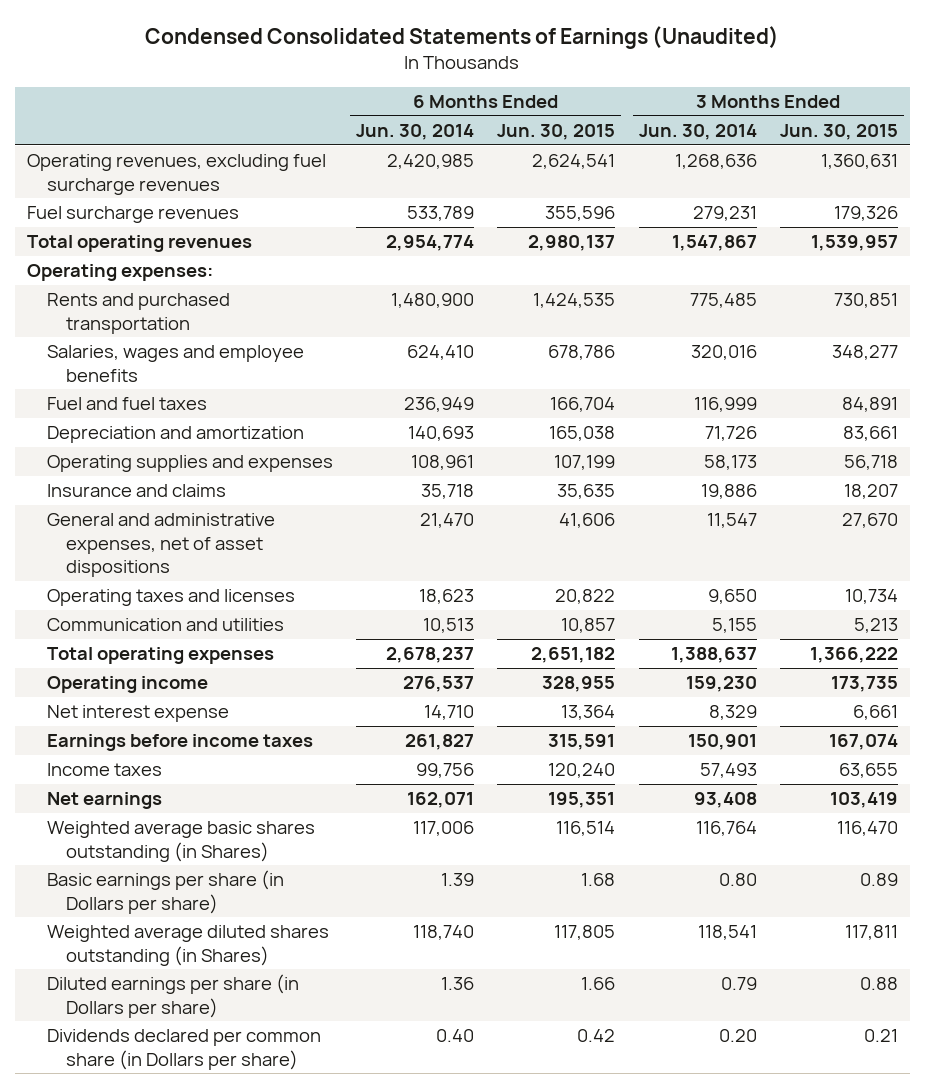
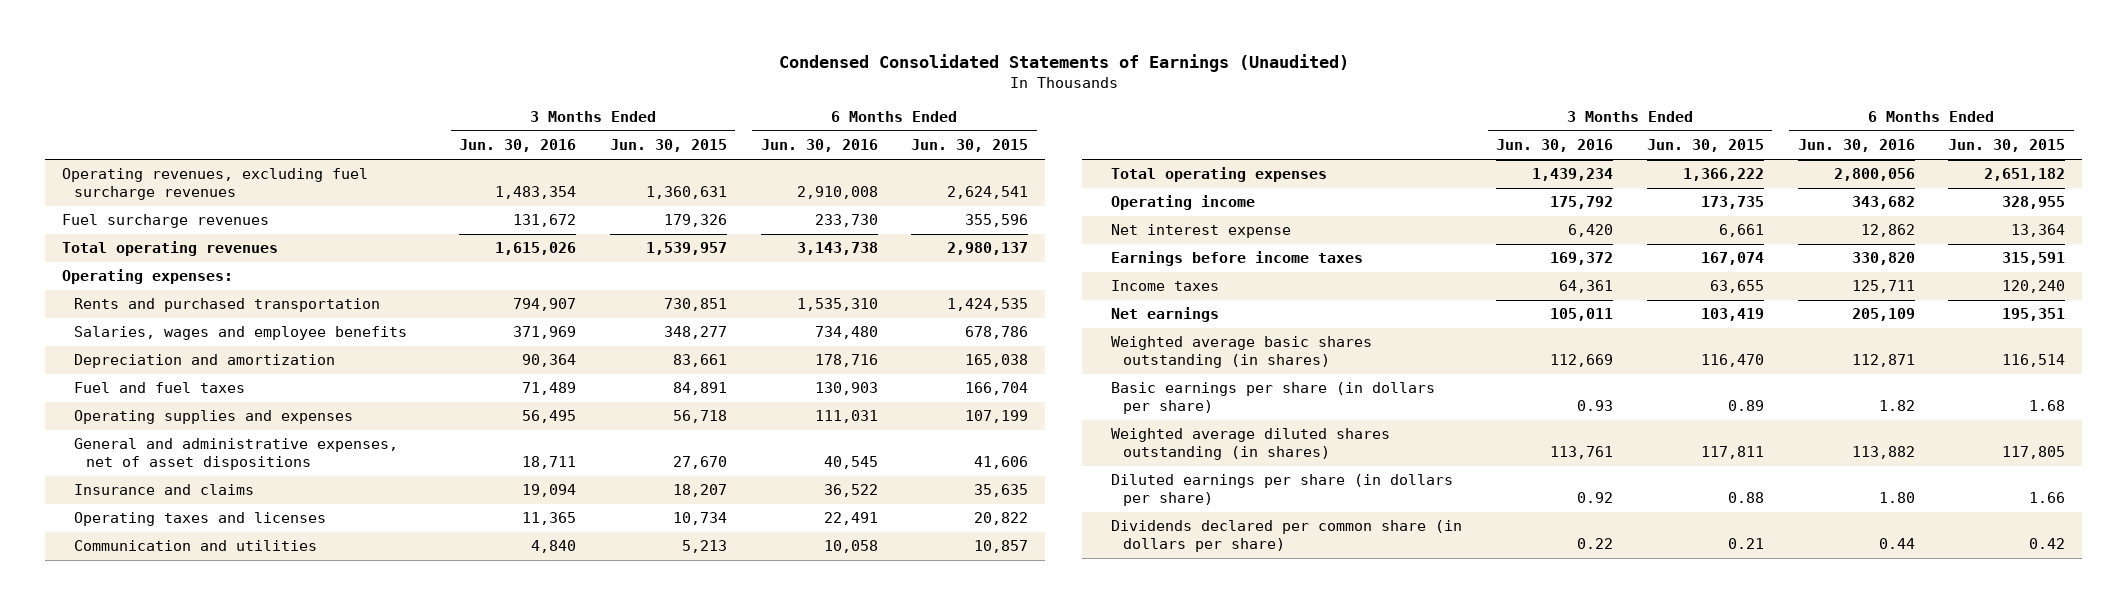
- | 6 Months Ended Jun. 30, 2014 | 6 Months Ended Jun. 30, 2015 | 3 Months Ended Jun. 30, 2014 | 3 Months Ended Jun. 30, 2015
+ | 3 Months Ended Jun. 30, 2016 | 3 Months Ended Jun. 30, 2015 | 6 Months Ended Jun. 30, 2016 | 6 Months Ended Jun. 30, 2015
moved down: Fuel and fuel taxes | 71,489 | 84,891 | 130,903 | 166,704
moved down: Insurance and claims | 19,094 | 18,207 | 36,522 | 35,635
- Weighted average basic shares outstanding (in Shares) | 117,006 | 116,514 | 116,764 | 116,470
- Basic earnings per share (in Dollars per share) | 1.39 | 1.68 | 0.80 | 0.89
- Weighted average diluted shares outstanding (in Shares) | 118,740 | 117,805 | 118,541 | 117,811
- Diluted earnings per share (in Dollars per share) | 1.36 | 1.66 | 0.79 | 0.88
- Dividends declared per common share (in Dollars per share) | 0.40 | 0.42 | 0.20 | 0.21
+ Weighted average basic shares outstanding (in shares) | 112,669 | 116,470 | 112,871 | 116,514
+ Basic earnings per share (in dollars per share) | 0.93 | 0.89 | 1.82 | 1.68
+ Weighted average diluted shares outstanding (in shares) | 113,761 | 117,811 | 113,882 | 117,805
+ Diluted earnings per share (in dollars per share) | 0.92 | 0.88 | 1.80 | 1.66
+ Dividends declared per common share (in dollars per share) | 0.22 | 0.21 | 0.44 | 0.42

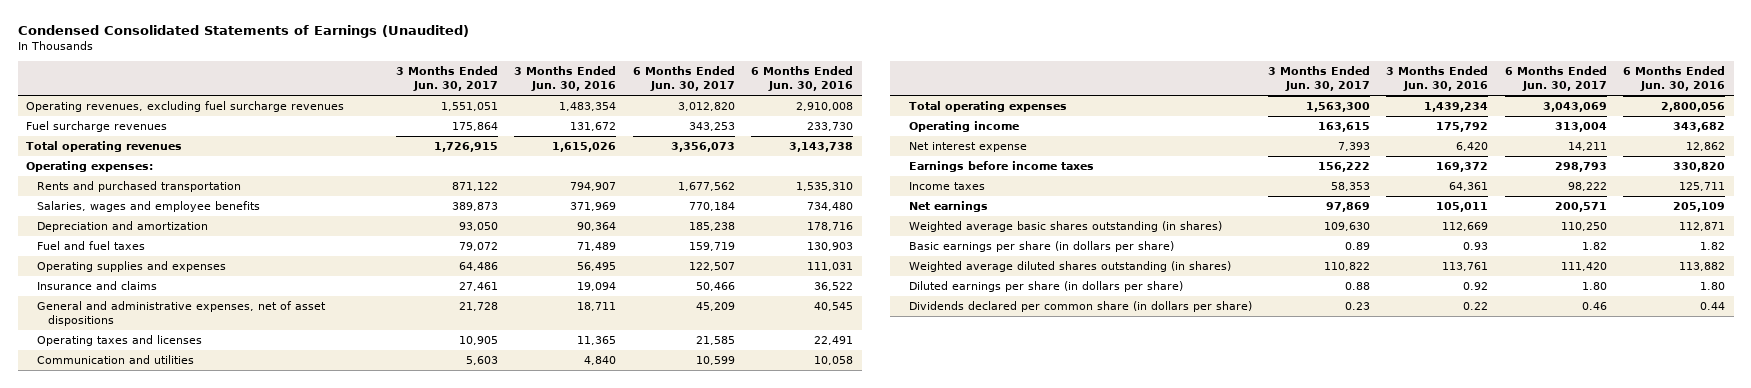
- | 3 Months Ended Jun. 30, 2016 | 3 Months Ended Jun. 30, 2015 | 6 Months Ended Jun. 30, 2016 | 6 Months Ended Jun. 30, 2015
+ | 3 Months Ended Jun. 30, 2017 | 3 Months Ended Jun. 30, 2016 | 6 Months Ended Jun. 30, 2017 | 6 Months Ended Jun. 30, 2016
moved down: General and administrative expenses, net of asset dispositions | 21,728 | 18,711 | 45,209 | 40,545

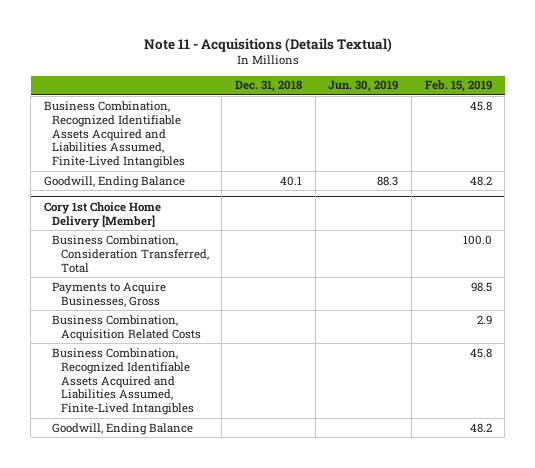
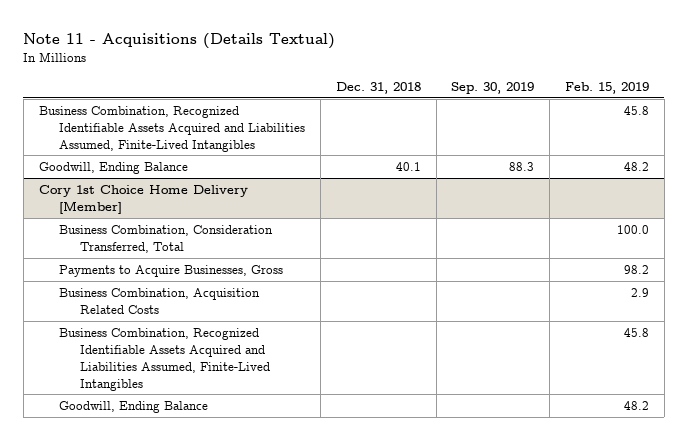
- | Dec. 31, 2018 | Jun. 30, 2019 | Feb. 15, 2019
+ | Dec. 31, 2018 | Sep. 30, 2019 | Feb. 15, 2019
@ Cory 1st Choice Home Delivery [Member]
- Payments to Acquire Businesses, Gross | | | 98.5
+ Payments to Acquire Businesses, Gross | | | 98.2

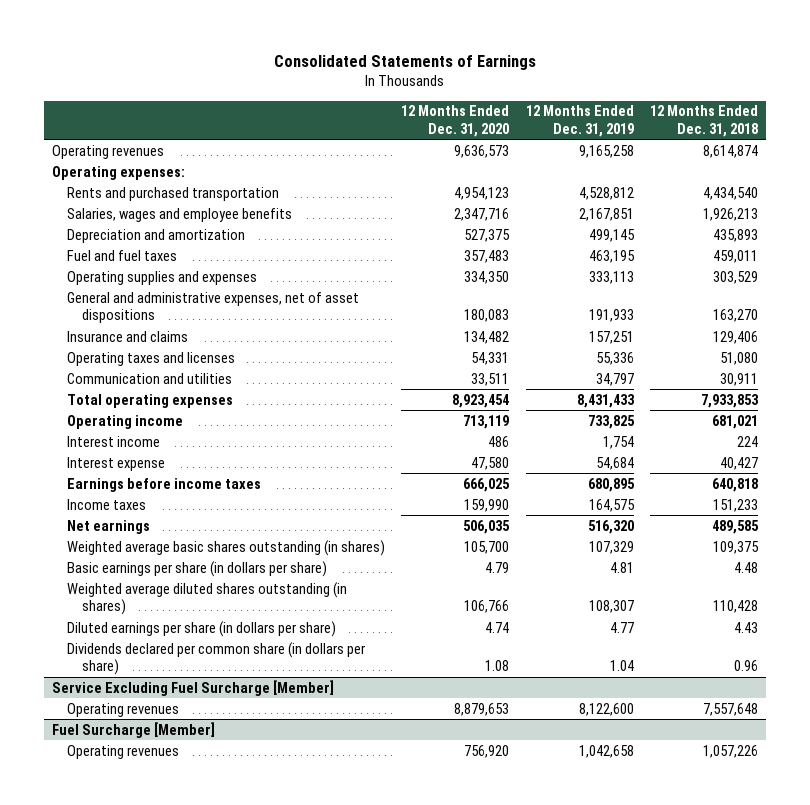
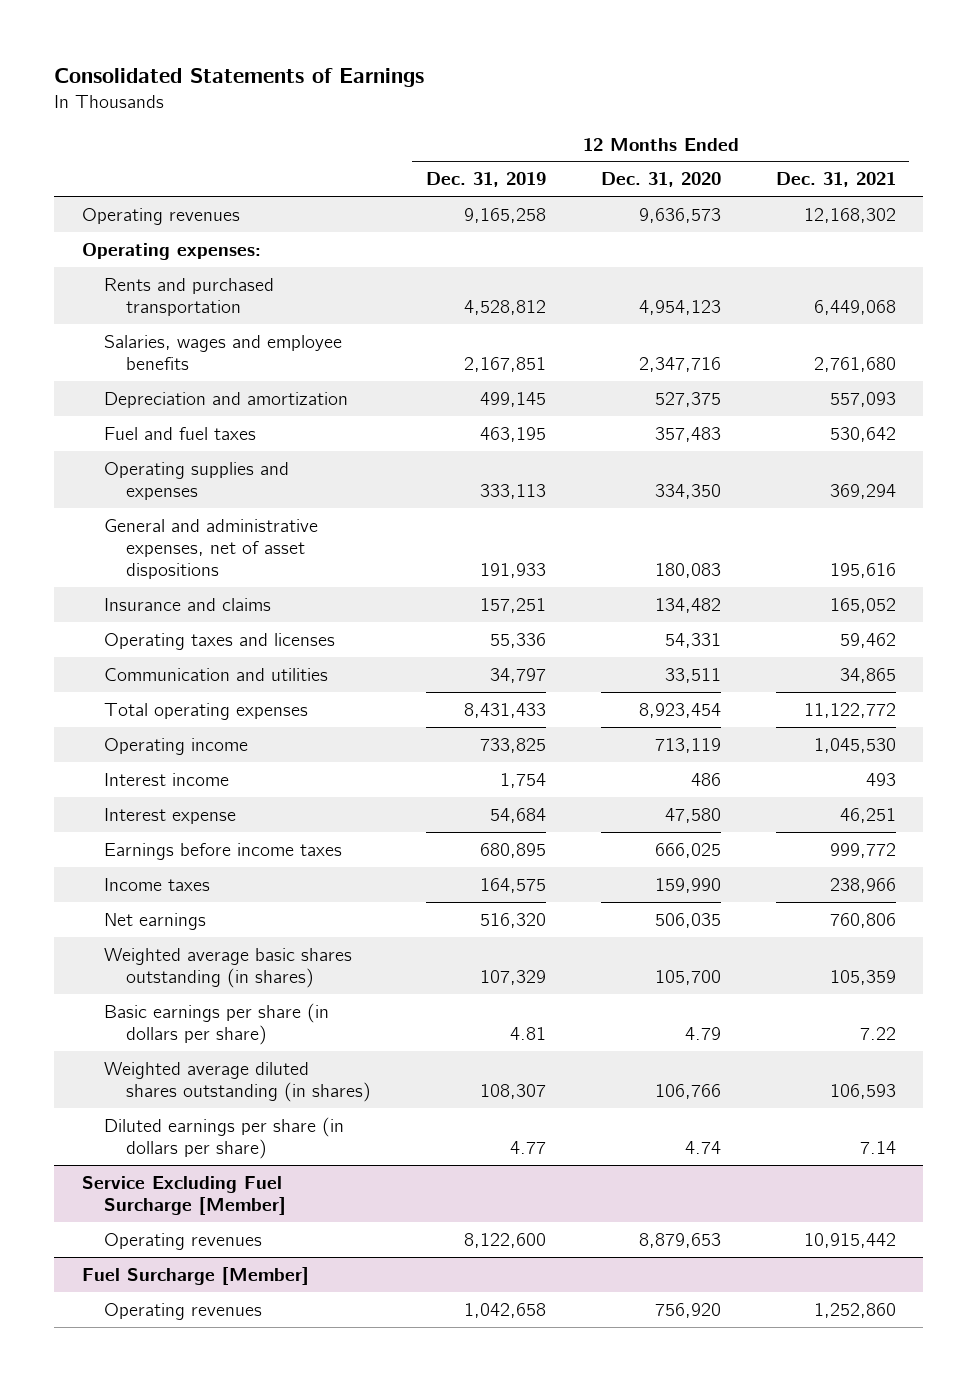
- | 12 Months Ended Dec. 31, 2020 | 12 Months Ended Dec. 31, 2019 | 12 Months Ended Dec. 31, 2018
+ | 12 Months Ended Dec. 31, 2019 | 12 Months Ended Dec. 31, 2020 | 12 Months Ended Dec. 31, 2021
- Dividends declared per common share (in dollars per share) | 1.08 | 1.04 | 0.96

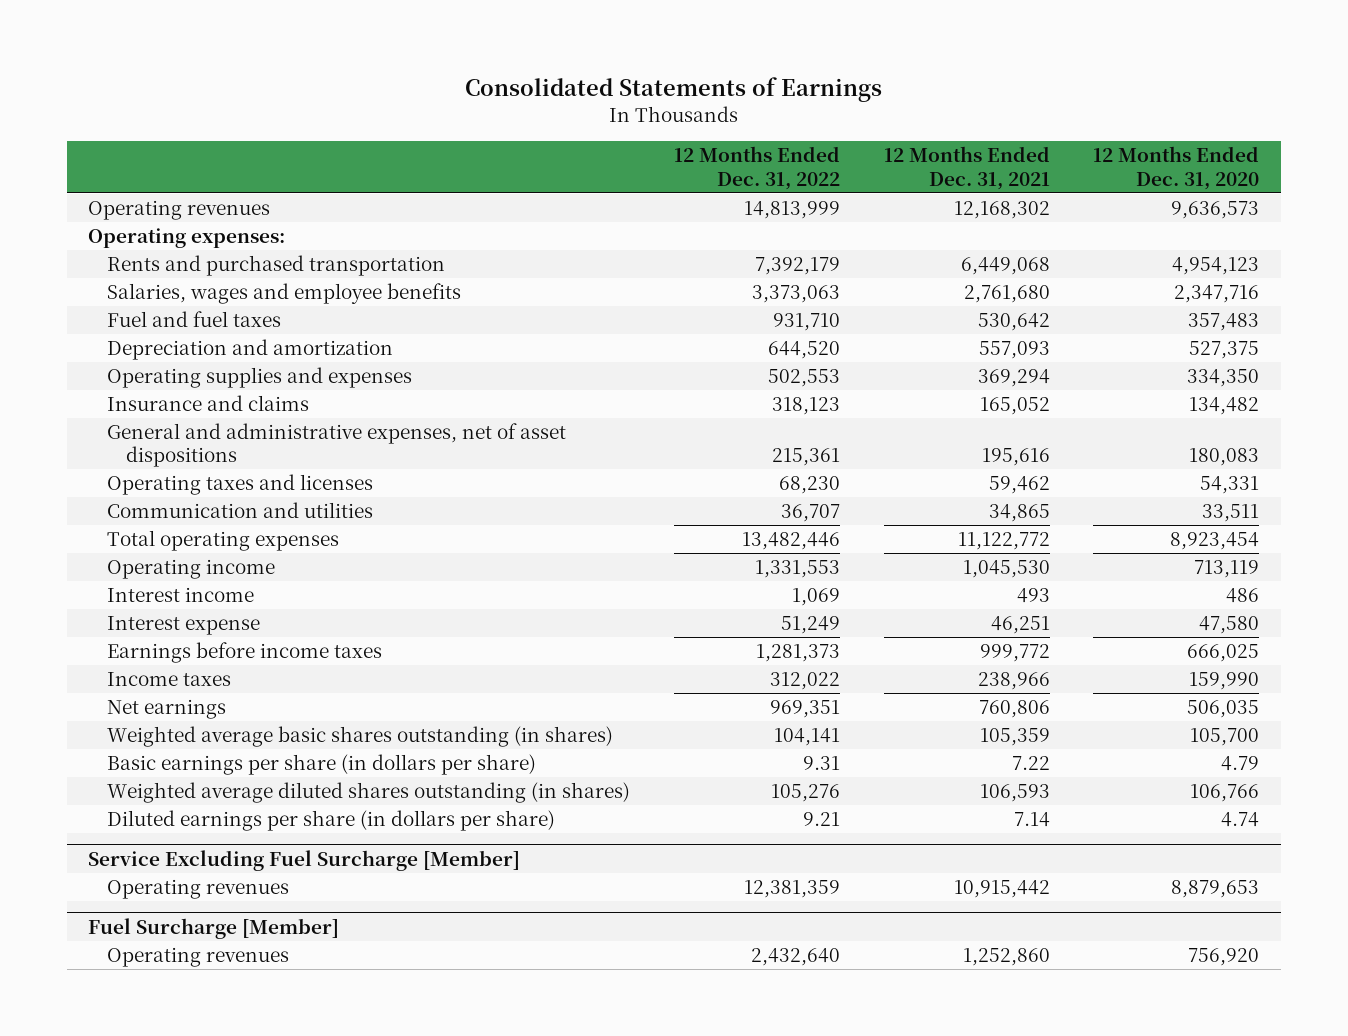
- | 12 Months Ended Dec. 31, 2019 | 12 Months Ended Dec. 31, 2020 | 12 Months Ended Dec. 31, 2021
+ | 12 Months Ended Dec. 31, 2022 | 12 Months Ended Dec. 31, 2021 | 12 Months Ended Dec. 31, 2020
moved down: Depreciation and amortization | 644,520 | 557,093 | 527,375
moved down: General and administrative expenses, net of asset dispositions | 215,361 | 195,616 | 180,083

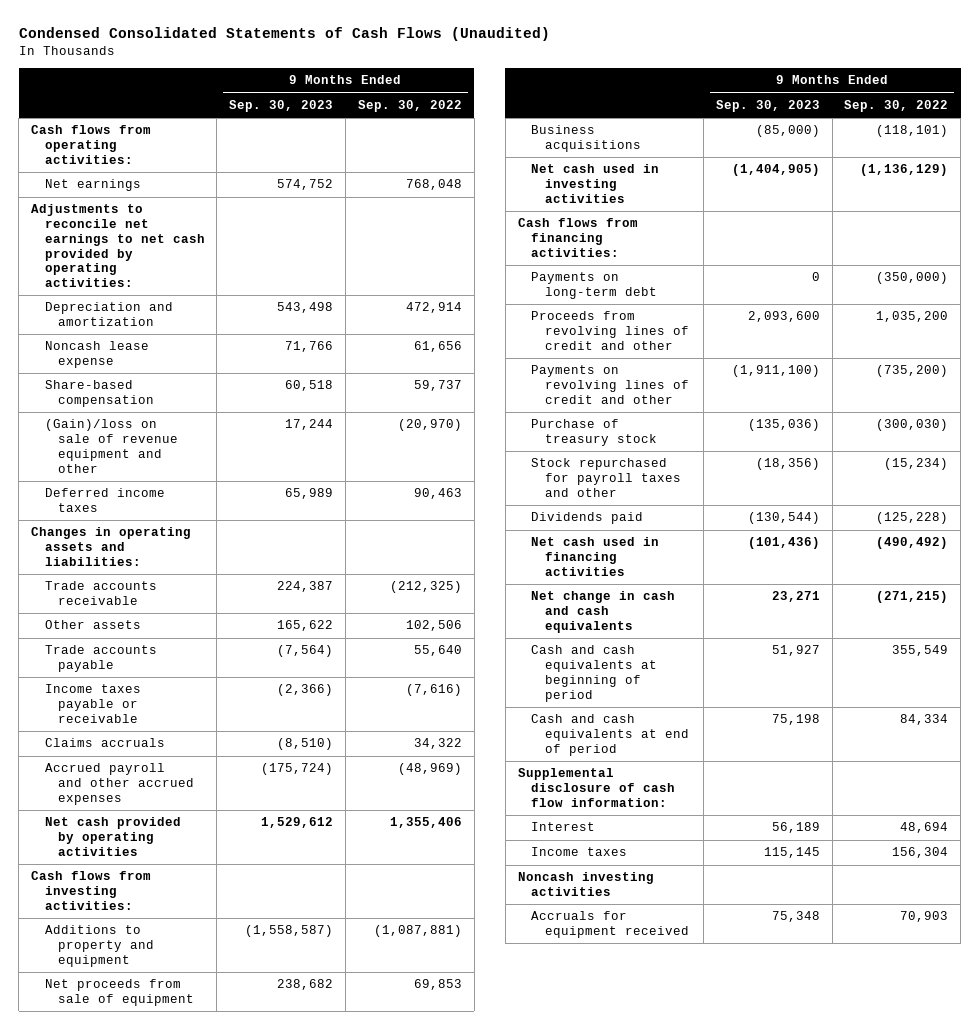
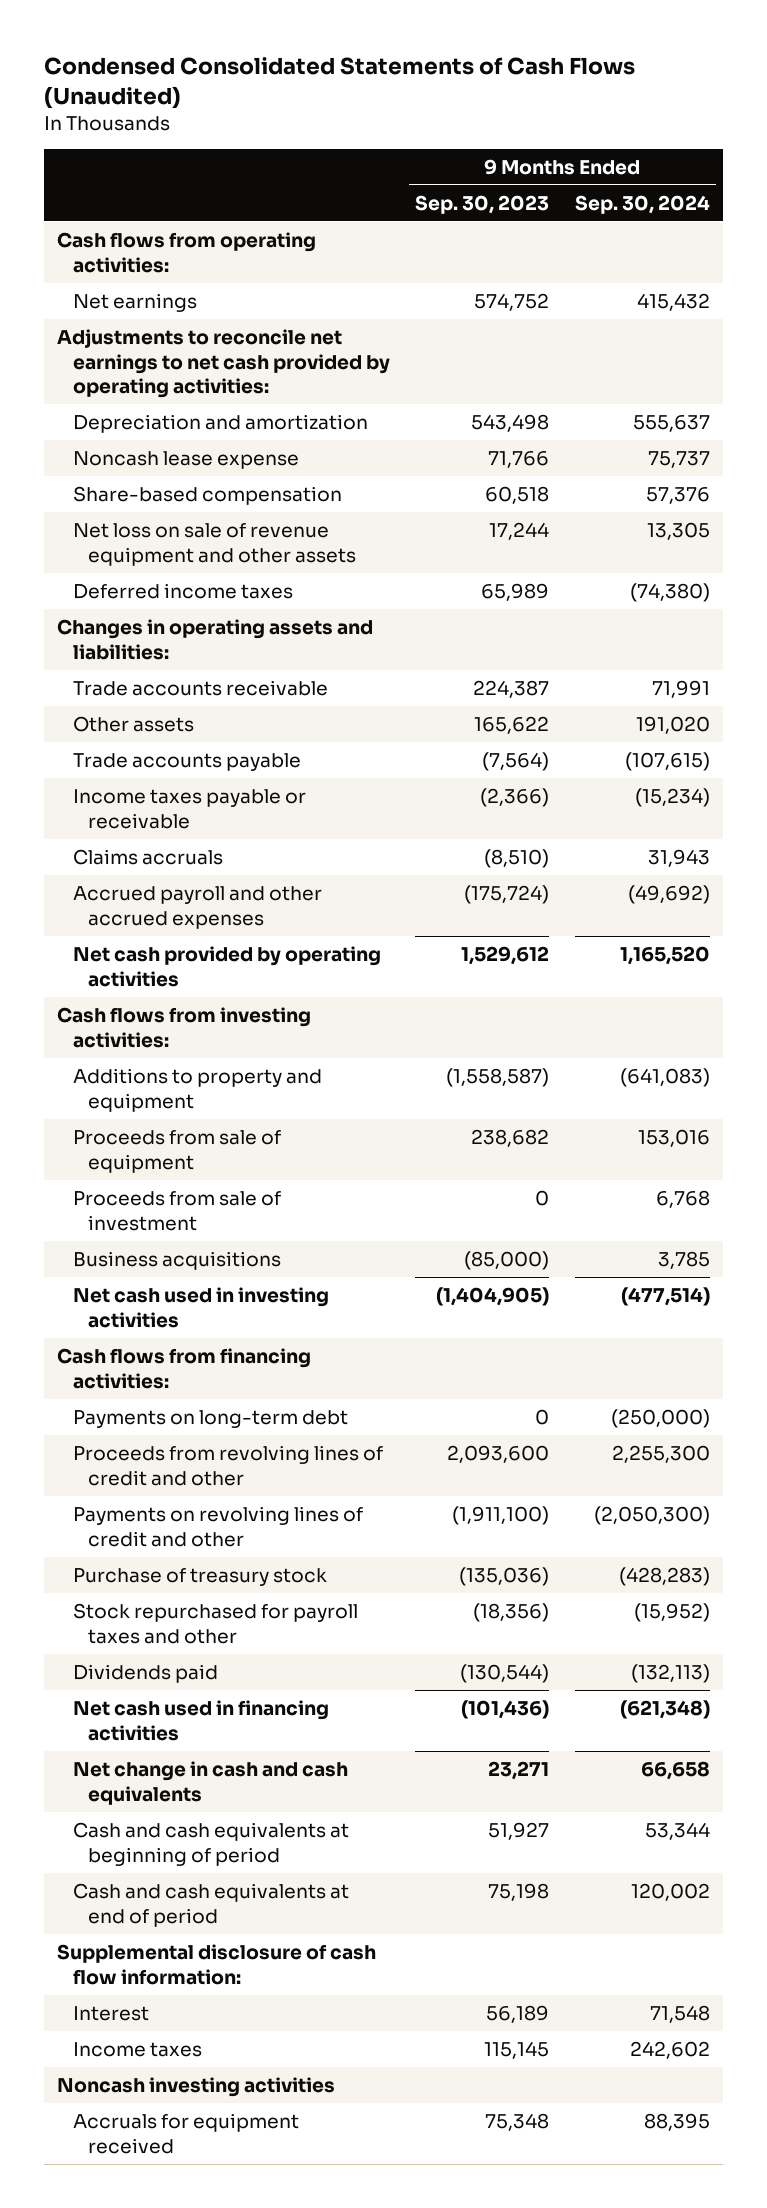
- | 9 Months Ended Sep. 30, 2023 | 9 Months Ended Sep. 30, 2022
+ | 9 Months Ended Sep. 30, 2023 | 9 Months Ended Sep. 30, 2024
- (Gain)/loss on sale of revenue equipment and other | 17,244 | (20,970)
+ Net loss on sale of revenue equipment and other assets | 17,244 | 13,305
- Net proceeds from sale of equipment | 238,682 | 69,853
+ Proceeds from sale of equipment | 238,682 | 153,016
+ Proceeds from sale of investment | 0 | 6,768

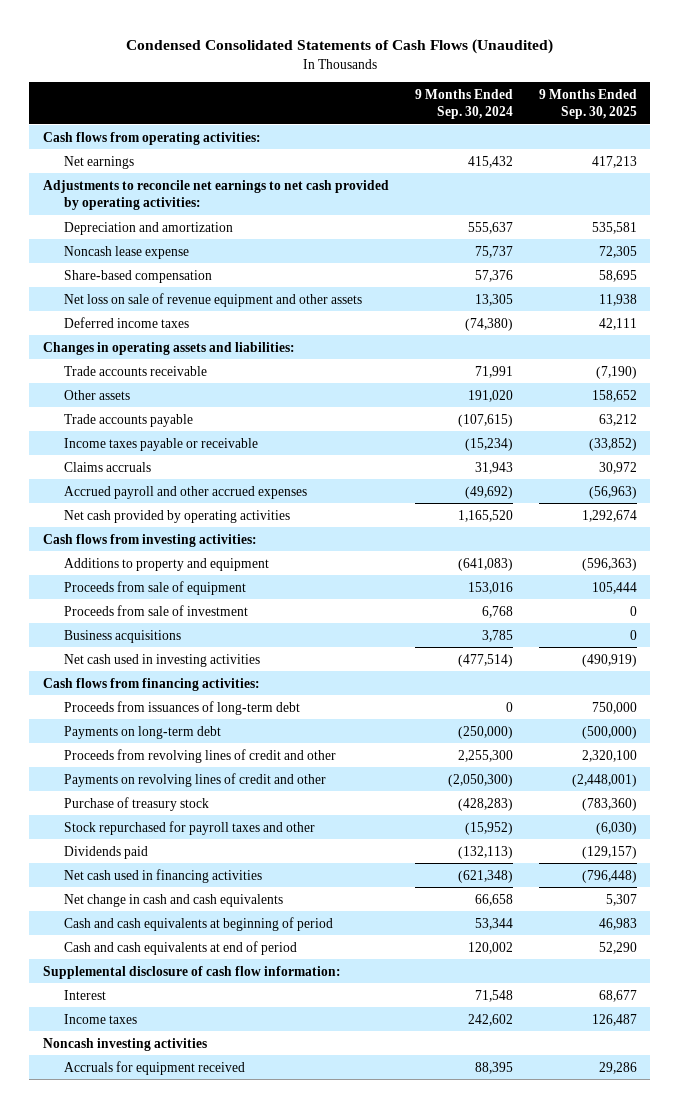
- | 9 Months Ended Sep. 30, 2023 | 9 Months Ended Sep. 30, 2024
+ | 9 Months Ended Sep. 30, 2024 | 9 Months Ended Sep. 30, 2025
+ Proceeds from issuances of long-term debt | 0 | 750,000

